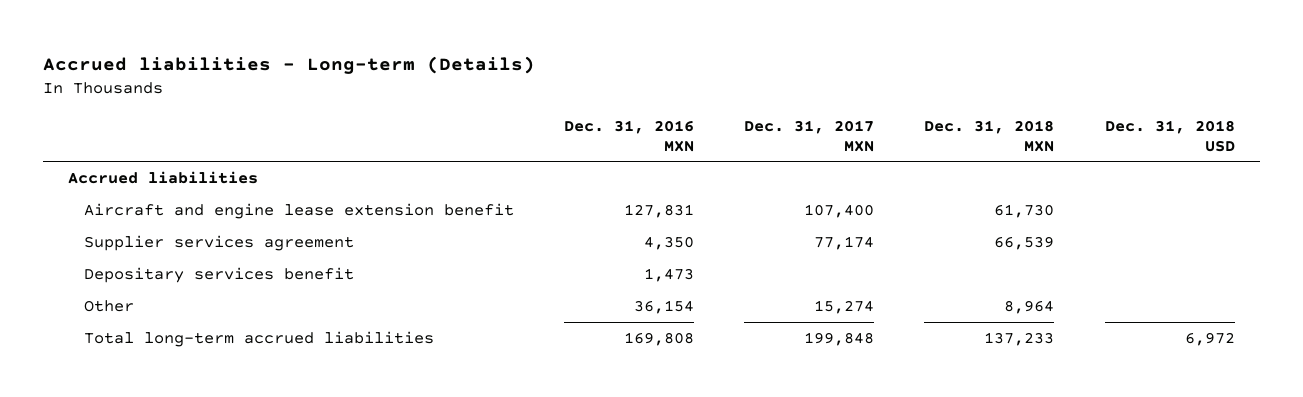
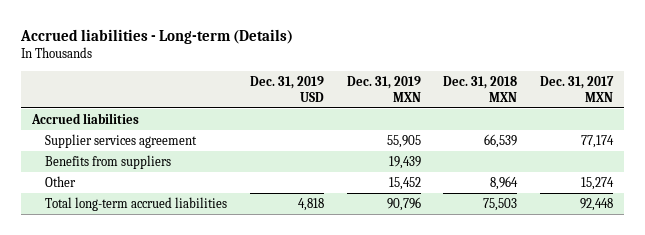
- | Dec. 31, 2016 MXN | Dec. 31, 2017 MXN | Dec. 31, 2018 MXN | Dec. 31, 2018 USD
+ | Dec. 31, 2019 USD | Dec. 31, 2019 MXN | Dec. 31, 2018 MXN | Dec. 31, 2017 MXN
- Aircraft and engine lease extension benefit | 127,831 | 107,400 | 61,730 |
- Depositary services benefit | 1,473 | | |
+ Benefits from suppliers | | 19,439 | |
- Total long-term accrued liabilities | 169,808 | 199,848 | 137,233 | 6,972
+ Total long-term accrued liabilities | 4,818 | 90,796 | 75,503 | 92,448

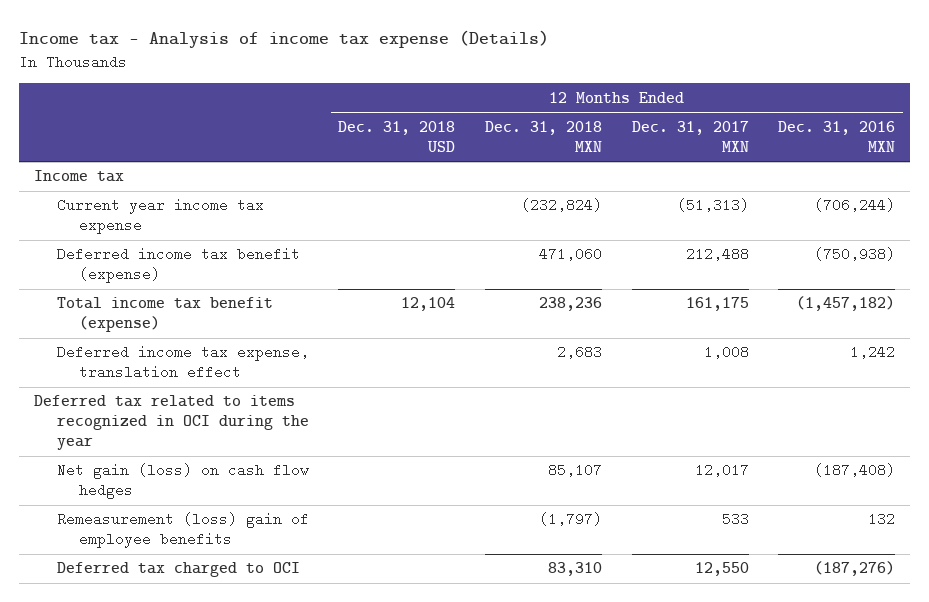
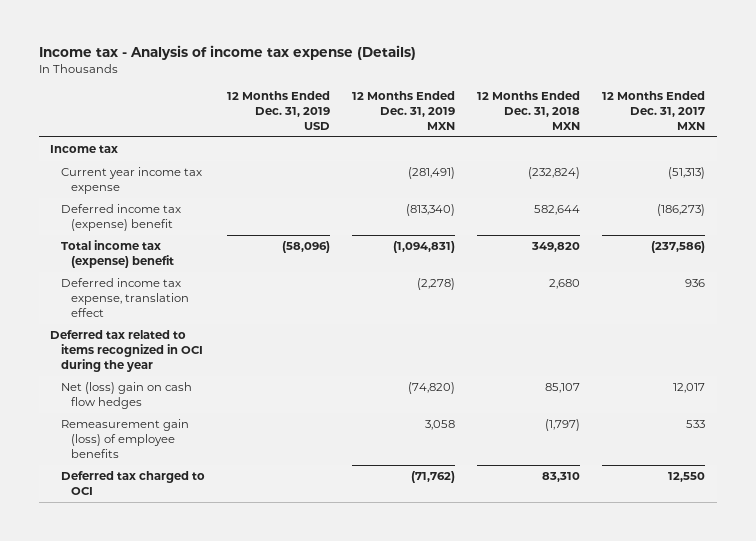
- | 12 Months Ended Dec. 31, 2018 USD | 12 Months Ended Dec. 31, 2018 MXN | 12 Months Ended Dec. 31, 2017 MXN | 12 Months Ended Dec. 31, 2016 MXN
+ | 12 Months Ended Dec. 31, 2019 USD | 12 Months Ended Dec. 31, 2019 MXN | 12 Months Ended Dec. 31, 2018 MXN | 12 Months Ended Dec. 31, 2017 MXN
- Deferred income tax benefit (expense) | | 471,060 | 212,488 | (750,938)
- Total income tax benefit (expense) | 12,104 | 238,236 | 161,175 | (1,457,182)
- Deferred income tax expense, translation effect | | 2,683 | 1,008 | 1,242
+ Deferred income tax (expense) benefit | | (813,340) | 582,644 | (186,273)
+ Total income tax (expense) benefit | (58,096) | (1,094,831) | 349,820 | (237,586)
+ Deferred income tax expense, translation effect | | (2,278) | 2,680 | 936
- Net gain (loss) on cash flow hedges | | 85,107 | 12,017 | (187,408)
- Remeasurement (loss) gain of employee benefits | | (1,797) | 533 | 132
+ Net (loss) gain on cash flow hedges | | (74,820) | 85,107 | 12,017
+ Remeasurement gain (loss) of employee benefits | | 3,058 | (1,797) | 533

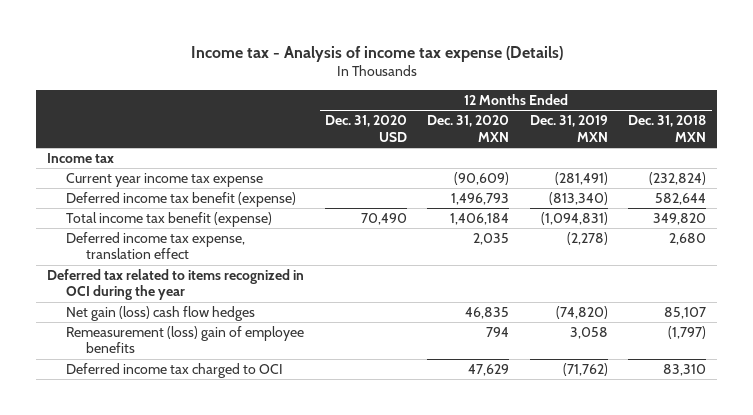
- | 12 Months Ended Dec. 31, 2019 USD | 12 Months Ended Dec. 31, 2019 MXN | 12 Months Ended Dec. 31, 2018 MXN | 12 Months Ended Dec. 31, 2017 MXN
+ | 12 Months Ended Dec. 31, 2020 USD | 12 Months Ended Dec. 31, 2020 MXN | 12 Months Ended Dec. 31, 2019 MXN | 12 Months Ended Dec. 31, 2018 MXN
- Deferred income tax (expense) benefit | | (813,340) | 582,644 | (186,273)
- Total income tax (expense) benefit | (58,096) | (1,094,831) | 349,820 | (237,586)
+ Deferred income tax benefit (expense) | | 1,496,793 | (813,340) | 582,644
+ Total income tax benefit (expense) | 70,490 | 1,406,184 | (1,094,831) | 349,820
- Net (loss) gain on cash flow hedges | | (74,820) | 85,107 | 12,017
- Remeasurement gain (loss) of employee benefits | | 3,058 | (1,797) | 533
- Deferred tax charged to OCI | | (71,762) | 83,310 | 12,550
+ Net gain (loss) cash flow hedges | | 46,835 | (74,820) | 85,107
+ Remeasurement (loss) gain of employee benefits | | 794 | 3,058 | (1,797)
+ Deferred income tax charged to OCI | | 47,629 | (71,762) | 83,310

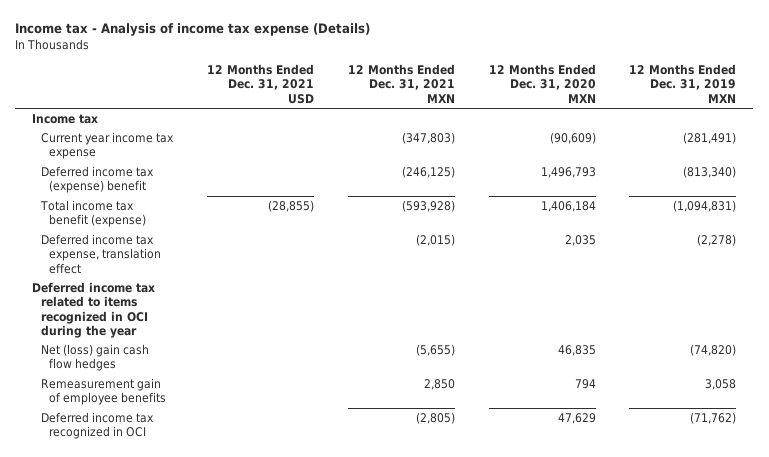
- | 12 Months Ended Dec. 31, 2020 USD | 12 Months Ended Dec. 31, 2020 MXN | 12 Months Ended Dec. 31, 2019 MXN | 12 Months Ended Dec. 31, 2018 MXN
+ | 12 Months Ended Dec. 31, 2021 USD | 12 Months Ended Dec. 31, 2021 MXN | 12 Months Ended Dec. 31, 2020 MXN | 12 Months Ended Dec. 31, 2019 MXN
- Deferred income tax benefit (expense) | | 1,496,793 | (813,340) | 582,644
+ Deferred income tax (expense) benefit | | (246,125) | 1,496,793 | (813,340)
- Deferred tax related to items recognized in OCI during the year
- Net gain (loss) cash flow hedges | | 46,835 | (74,820) | 85,107
- Remeasurement (loss) gain of employee benefits | | 794 | 3,058 | (1,797)
- Deferred income tax charged to OCI | | 47,629 | (71,762) | 83,310
+ Deferred income tax related to items recognized in OCI during the year
+ Net (loss) gain cash flow hedges | | (5,655) | 46,835 | (74,820)
+ Remeasurement gain of employee benefits | | 2,850 | 794 | 3,058
+ Deferred income tax recognized in OCI | | (2,805) | 47,629 | (71,762)

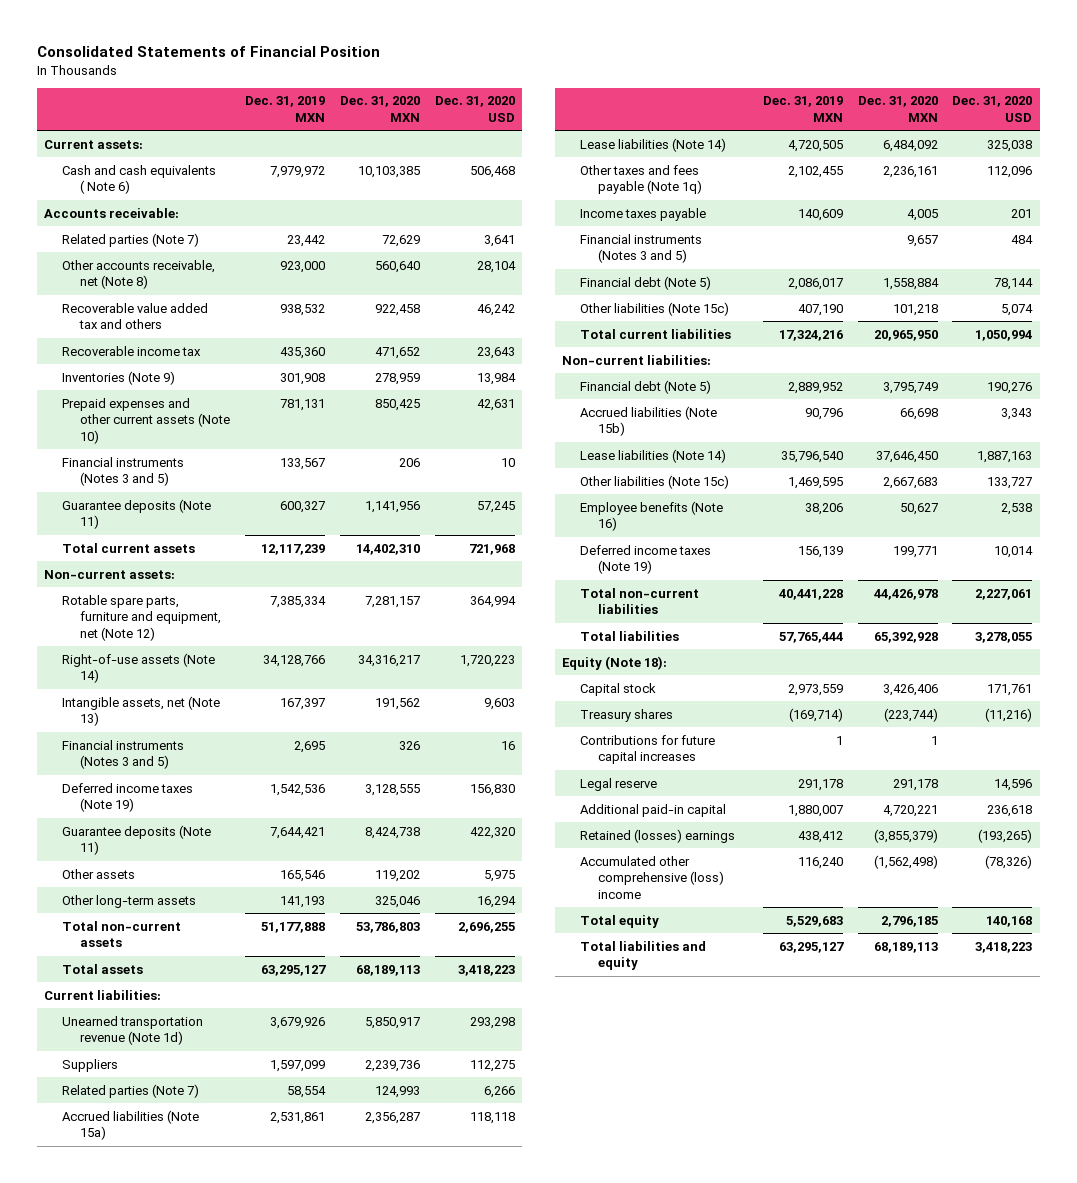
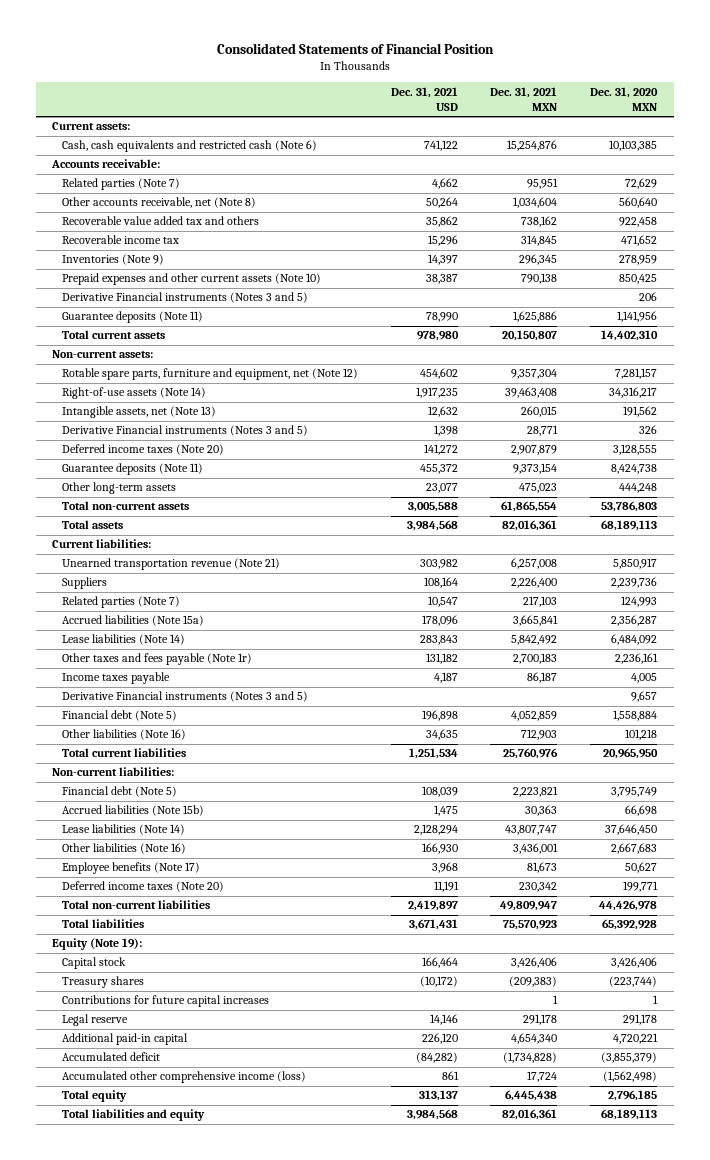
- | Dec. 31, 2019 MXN | Dec. 31, 2020 MXN | Dec. 31, 2020 USD
+ | Dec. 31, 2021 USD | Dec. 31, 2021 MXN | Dec. 31, 2020 MXN
- Cash and cash equivalents ( Note 6) | 7,979,972 | 10,103,385 | 506,468
+ Cash, cash equivalents and restricted cash (Note 6) | 741,122 | 15,254,876 | 10,103,385
- Financial instruments (Notes 3 and 5) | 133,567 | 206 | 10
+ Derivative Financial instruments (Notes 3 and 5) | | | 206
- Financial instruments (Notes 3 and 5) | 2,695 | 326 | 16
- Deferred income taxes (Note 19) | 1,542,536 | 3,128,555 | 156,830
+ Derivative Financial instruments (Notes 3 and 5) | 1,398 | 28,771 | 326
+ Deferred income taxes (Note 20) | 141,272 | 2,907,879 | 3,128,555
- Other assets | 165,546 | 119,202 | 5,975
- Other long-term assets | 141,193 | 325,046 | 16,294
+ Other long-term assets | 23,077 | 475,023 | 444,248
- Unearned transportation revenue (Note 1d) | 3,679,926 | 5,850,917 | 293,298
+ Unearned transportation revenue (Note 21) | 303,982 | 6,257,008 | 5,850,917
- Other taxes and fees payable (Note 1q) | 2,102,455 | 2,236,161 | 112,096
+ Other taxes and fees payable (Note 1r) | 131,182 | 2,700,183 | 2,236,161
- Financial instruments (Notes 3 and 5) | | 9,657 | 484
+ Derivative Financial instruments (Notes 3 and 5) | | | 9,657
- Other liabilities (Note 15c) | 407,190 | 101,218 | 5,074
+ Other liabilities (Note 16) | 34,635 | 712,903 | 101,218
- Other liabilities (Note 15c) | 1,469,595 | 2,667,683 | 133,727
- Employee benefits (Note 16) | 38,206 | 50,627 | 2,538
- Deferred income taxes (Note 19) | 156,139 | 199,771 | 10,014
+ Other liabilities (Note 16) | 166,930 | 3,436,001 | 2,667,683
+ Employee benefits (Note 17) | 3,968 | 81,673 | 50,627
+ Deferred income taxes (Note 20) | 11,191 | 230,342 | 199,771
- Equity (Note 18):
+ Equity (Note 19):
- Retained (losses) earnings | 438,412 | (3,855,379) | (193,265)
- Accumulated other comprehensive (loss) income | 116,240 | (1,562,498) | (78,326)
+ Accumulated deficit | (84,282) | (1,734,828) | (3,855,379)
+ Accumulated other comprehensive income (loss) | 861 | 17,724 | (1,562,498)

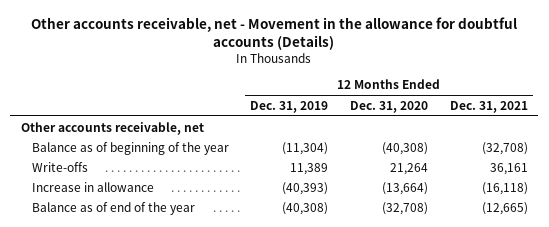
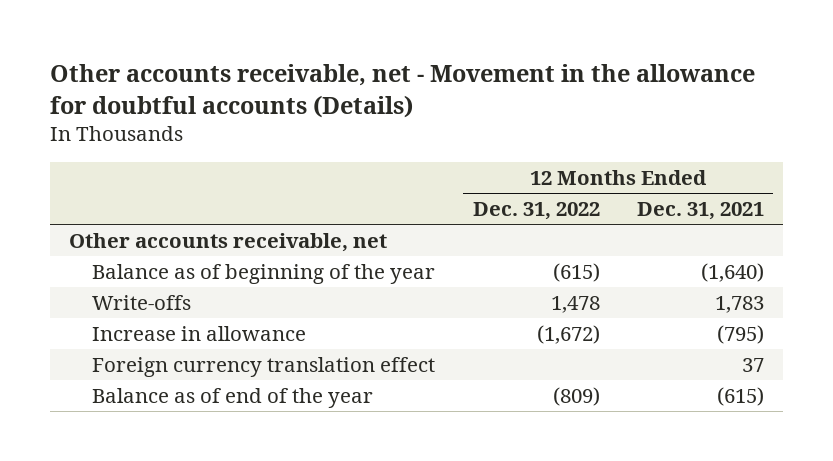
- | 12 Months Ended Dec. 31, 2019 | 12 Months Ended Dec. 31, 2020 | 12 Months Ended Dec. 31, 2021
+ | 12 Months Ended Dec. 31, 2022 | 12 Months Ended Dec. 31, 2021
- Balance as of beginning of the year | (11,304) | (40,308) | (32,708)
- Write-offs | 11,389 | 21,264 | 36,161
- Increase in allowance | (40,393) | (13,664) | (16,118)
- Balance as of end of the year | (40,308) | (32,708) | (12,665)
+ Balance as of beginning of the year | (615) | (1,640)
+ Write-offs | 1,478 | 1,783
+ Increase in allowance | (1,672) | (795)
+ Foreign currency translation effect | | 37
+ Balance as of end of the year | (809) | (615)

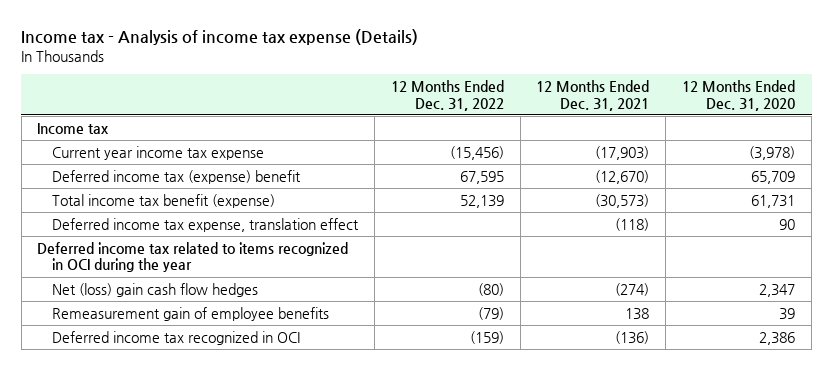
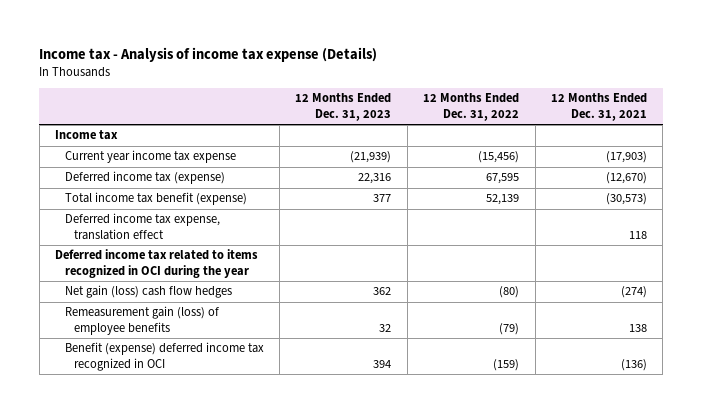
- | 12 Months Ended Dec. 31, 2022 | 12 Months Ended Dec. 31, 2021 | 12 Months Ended Dec. 31, 2020
+ | 12 Months Ended Dec. 31, 2023 | 12 Months Ended Dec. 31, 2022 | 12 Months Ended Dec. 31, 2021
- Deferred income tax (expense) benefit | 67,595 | (12,670) | 65,709
+ Deferred income tax (expense) | 22,316 | 67,595 | (12,670)
- Deferred income tax expense, translation effect | | (118) | 90
+ Deferred income tax expense, translation effect | | | 118
- Net (loss) gain cash flow hedges | (80) | (274) | 2,347
- Remeasurement gain of employee benefits | (79) | 138 | 39
- Deferred income tax recognized in OCI | (159) | (136) | 2,386
+ Net gain (loss) cash flow hedges | 362 | (80) | (274)
+ Remeasurement gain (loss) of employee benefits | 32 | (79) | 138
+ Benefit (expense) deferred income tax recognized in OCI | 394 | (159) | (136)

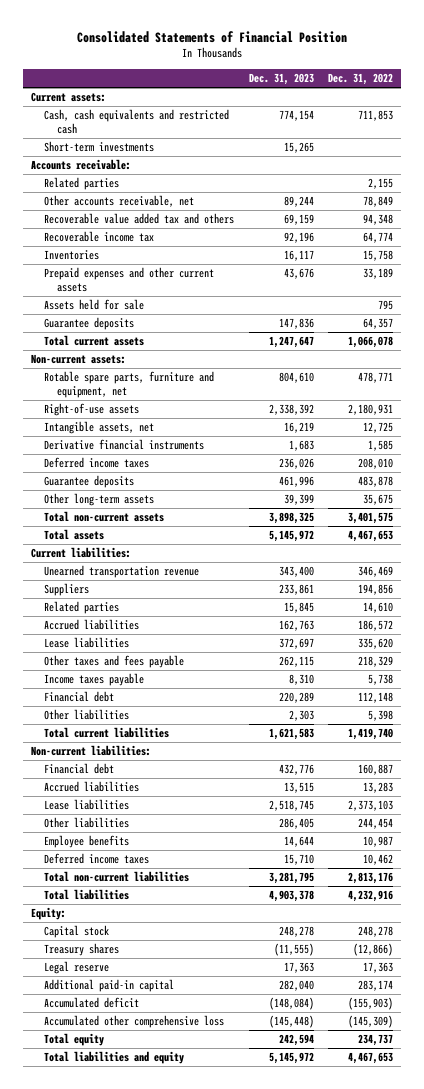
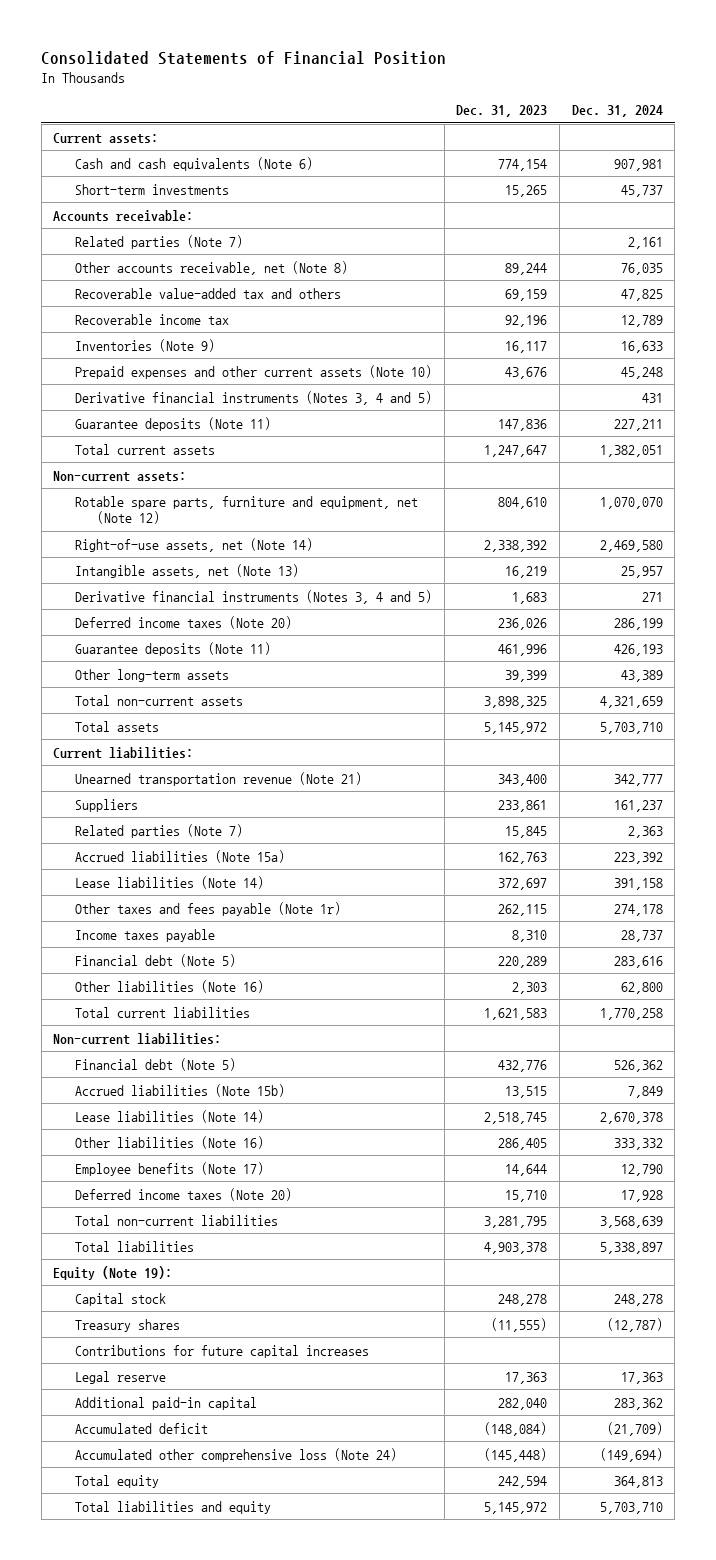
- | Dec. 31, 2023 | Dec. 31, 2022
+ | Dec. 31, 2023 | Dec. 31, 2024
- Cash, cash equivalents and restricted cash | 774,154 | 711,853
+ Cash and cash equivalents (Note 6) | 774,154 | 907,981
- Related parties | | 2,155
- Other accounts receivable, net | 89,244 | 78,849
- Recoverable value added tax and others | 69,159 | 94,348
+ Related parties (Note 7) | | 2,161
+ Other accounts receivable, net (Note 8) | 89,244 | 76,035
+ Recoverable value-added tax and others | 69,159 | 47,825
- Inventories | 16,117 | 15,758
- Prepaid expenses and other current assets | 43,676 | 33,189
- Assets held for sale | | 795
- Guarantee deposits | 147,836 | 64,357
+ Inventories (Note 9) | 16,117 | 16,633
+ Prepaid expenses and other current assets (Note 10) | 43,676 | 45,248
+ Derivative financial instruments (Notes 3, 4 and 5) | | 431
+ Guarantee deposits (Note 11) | 147,836 | 227,211
- Rotable spare parts, furniture and equipment, net | 804,610 | 478,771
- Right-of-use assets | 2,338,392 | 2,180,931
- Intangible assets, net | 16,219 | 12,725
- Derivative financial instruments | 1,683 | 1,585
- Deferred income taxes | 236,026 | 208,010
- Guarantee deposits | 461,996 | 483,878
+ Rotable spare parts, furniture and equipment, net (Note 12) | 804,610 | 1,070,070
+ Right-of-use assets, net (Note 14) | 2,338,392 | 2,469,580
+ Intangible assets, net (Note 13) | 16,219 | 25,957
+ Derivative financial instruments (Notes 3, 4 and 5) | 1,683 | 271
+ Deferred income taxes (Note 20) | 236,026 | 286,199
+ Guarantee deposits (Note 11) | 461,996 | 426,193
- Unearned transportation revenue | 343,400 | 346,469
+ Unearned transportation revenue (Note 21) | 343,400 | 342,777
- Related parties | 15,845 | 14,610
- Accrued liabilities | 162,763 | 186,572
- Lease liabilities | 372,697 | 335,620
- Other taxes and fees payable | 262,115 | 218,329
+ Related parties (Note 7) | 15,845 | 2,363
+ Accrued liabilities (Note 15a) | 162,763 | 223,392
+ Lease liabilities (Note 14) | 372,697 | 391,158
+ Other taxes and fees payable (Note 1r) | 262,115 | 274,178
- Financial debt | 220,289 | 112,148
- Other liabilities | 2,303 | 5,398
+ Financial debt (Note 5) | 220,289 | 283,616
+ Other liabilities (Note 16) | 2,303 | 62,800
- Financial debt | 432,776 | 160,887
- Accrued liabilities | 13,515 | 13,283
- Lease liabilities | 2,518,745 | 2,373,103
- Other liabilities | 286,405 | 244,454
- Employee benefits | 14,644 | 10,987
- Deferred income taxes | 15,710 | 10,462
+ Financial debt (Note 5) | 432,776 | 526,362
+ Accrued liabilities (Note 15b) | 13,515 | 7,849
+ Lease liabilities (Note 14) | 2,518,745 | 2,670,378
+ Other liabilities (Note 16) | 286,405 | 333,332
+ Employee benefits (Note 17) | 14,644 | 12,790
+ Deferred income taxes (Note 20) | 15,710 | 17,928
- Equity:
+ Equity (Note 19):
+ Contributions for future capital increases
- Accumulated other comprehensive loss | (145,448) | (145,309)
+ Accumulated other comprehensive loss (Note 24) | (145,448) | (149,694)

